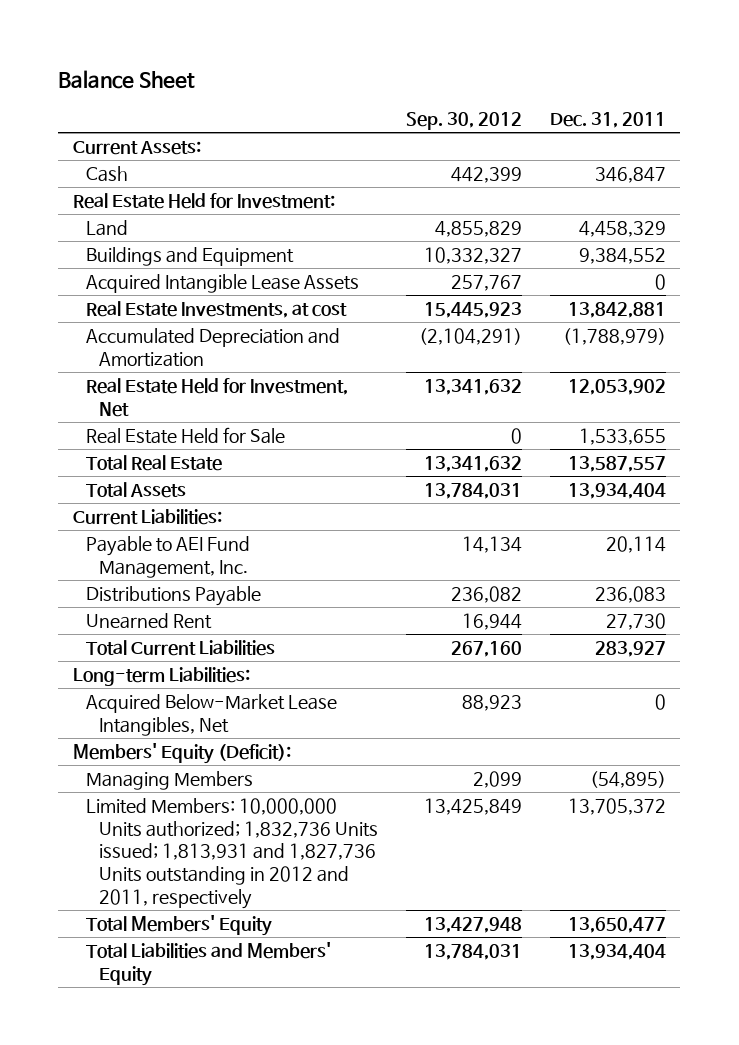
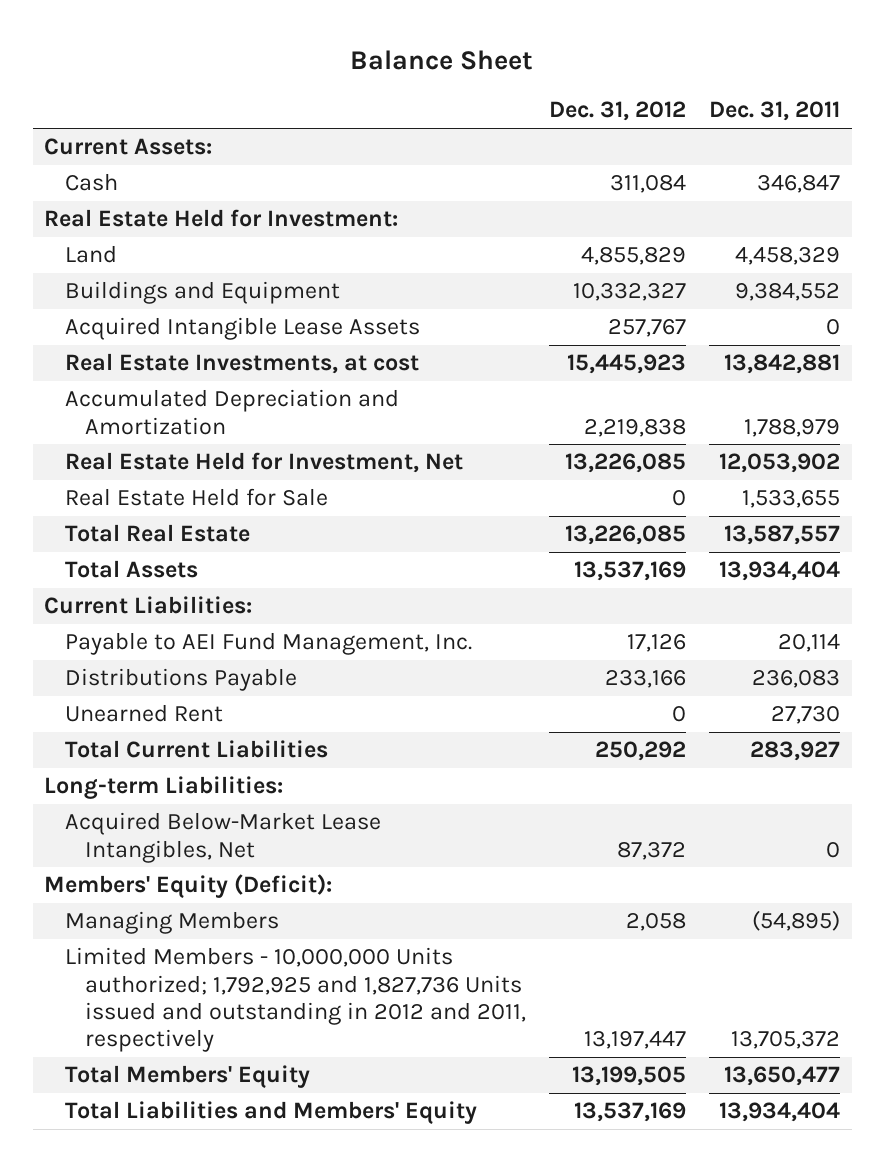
- | Sep. 30, 2012 | Dec. 31, 2011
+ | Dec. 31, 2012 | Dec. 31, 2011
- Accumulated Depreciation and Amortization | (2,104,291) | (1,788,979)
+ Accumulated Depreciation and Amortization | 2,219,838 | 1,788,979
- Limited Members: 10,000,000 Units authorized; 1,832,736 Units issued; 1,813,931 and 1,827,736 Units outstanding in 2012 and 2011, respectively | 13,425,849 | 13,705,372
+ Limited Members - 10,000,000 Units authorized; 1,792,925 and 1,827,736 Units issued and outstanding in 2012 and 2011, respectively | 13,197,447 | 13,705,372

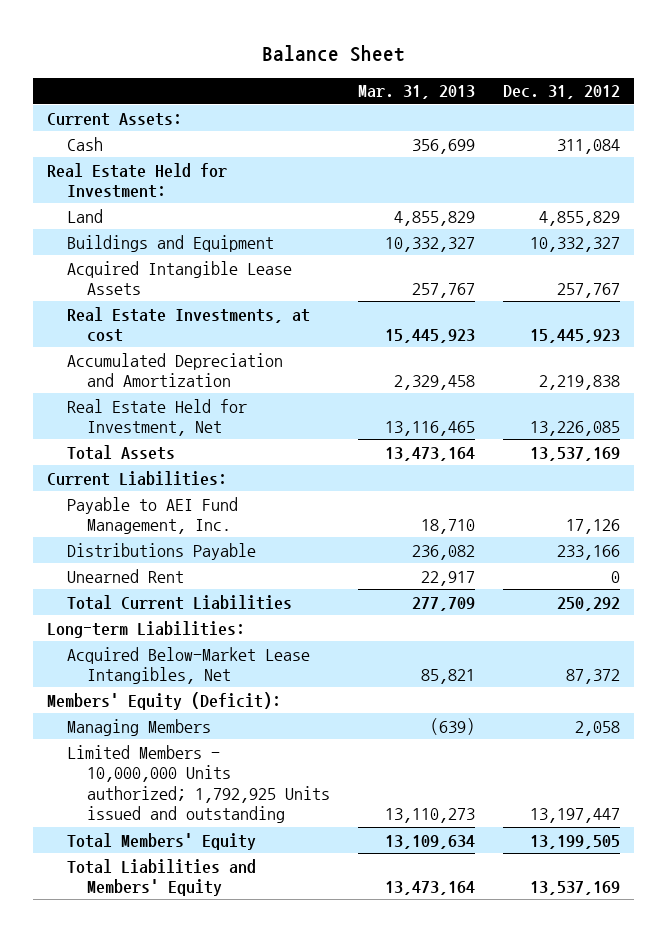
- | Dec. 31, 2012 | Dec. 31, 2011
+ | Mar. 31, 2013 | Dec. 31, 2012
- Real Estate Held for Sale | 0 | 1,533,655
- Total Real Estate | 13,226,085 | 13,587,557
- Limited Members - 10,000,000 Units authorized; 1,792,925 and 1,827,736 Units issued and outstanding in 2012 and 2011, respectively | 13,197,447 | 13,705,372
+ Limited Members - 10,000,000 Units authorized; 1,792,925 Units issued and outstanding | 13,110,273 | 13,197,447

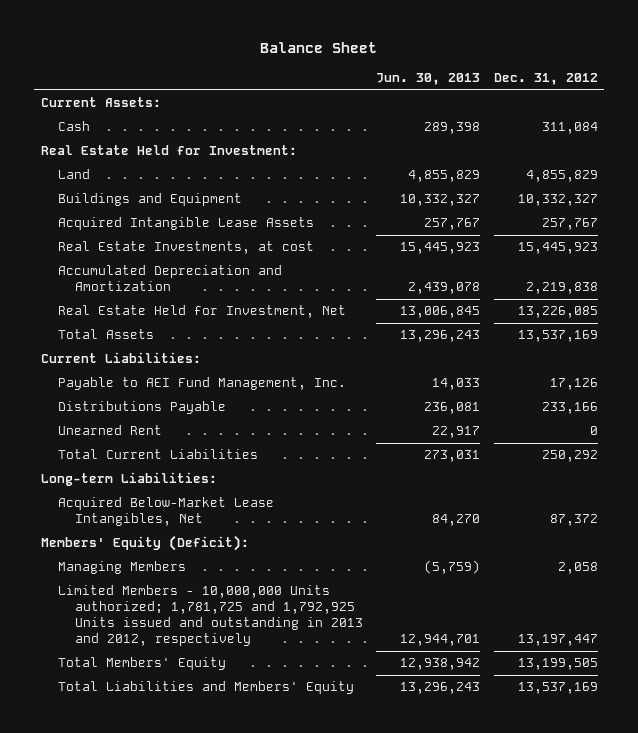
- | Mar. 31, 2013 | Dec. 31, 2012
+ | Jun. 30, 2013 | Dec. 31, 2012
- Limited Members - 10,000,000 Units authorized; 1,792,925 Units issued and outstanding | 13,110,273 | 13,197,447
+ Limited Members - 10,000,000 Units authorized; 1,781,725 and 1,792,925 Units issued and outstanding in 2013 and 2012, respectively | 12,944,701 | 13,197,447

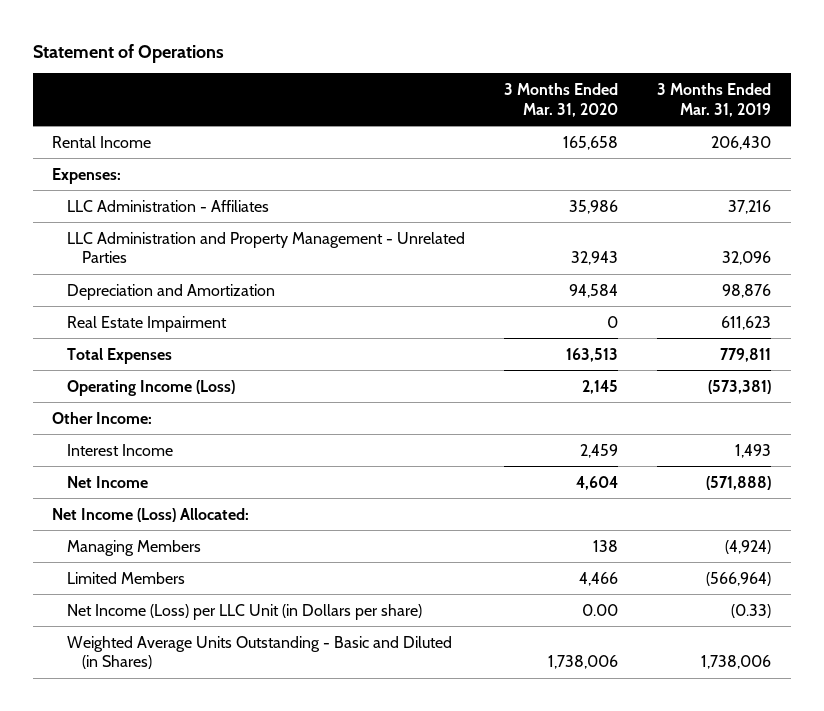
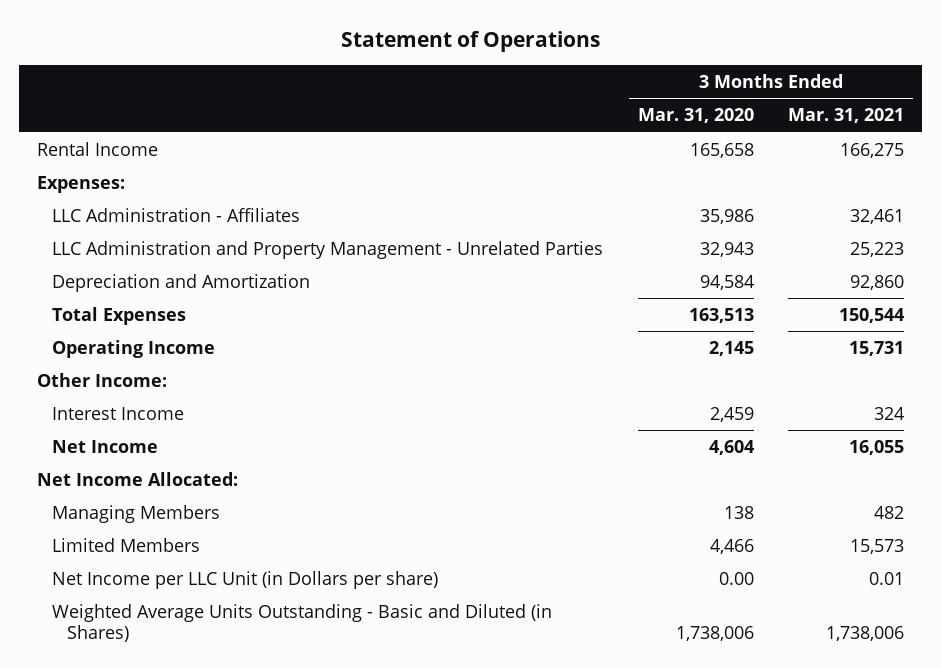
- | 3 Months Ended Mar. 31, 2020 | 3 Months Ended Mar. 31, 2019
+ | 3 Months Ended Mar. 31, 2020 | 3 Months Ended Mar. 31, 2021
- Real Estate Impairment | 0 | 611,623
- Operating Income (Loss) | 2,145 | (573,381)
+ Operating Income | 2,145 | 15,731
- Net Income (Loss) Allocated:
+ Net Income Allocated:
- Net Income (Loss) per LLC Unit (in Dollars per share) | 0.00 | (0.33)
+ Net Income per LLC Unit (in Dollars per share) | 0.00 | 0.01

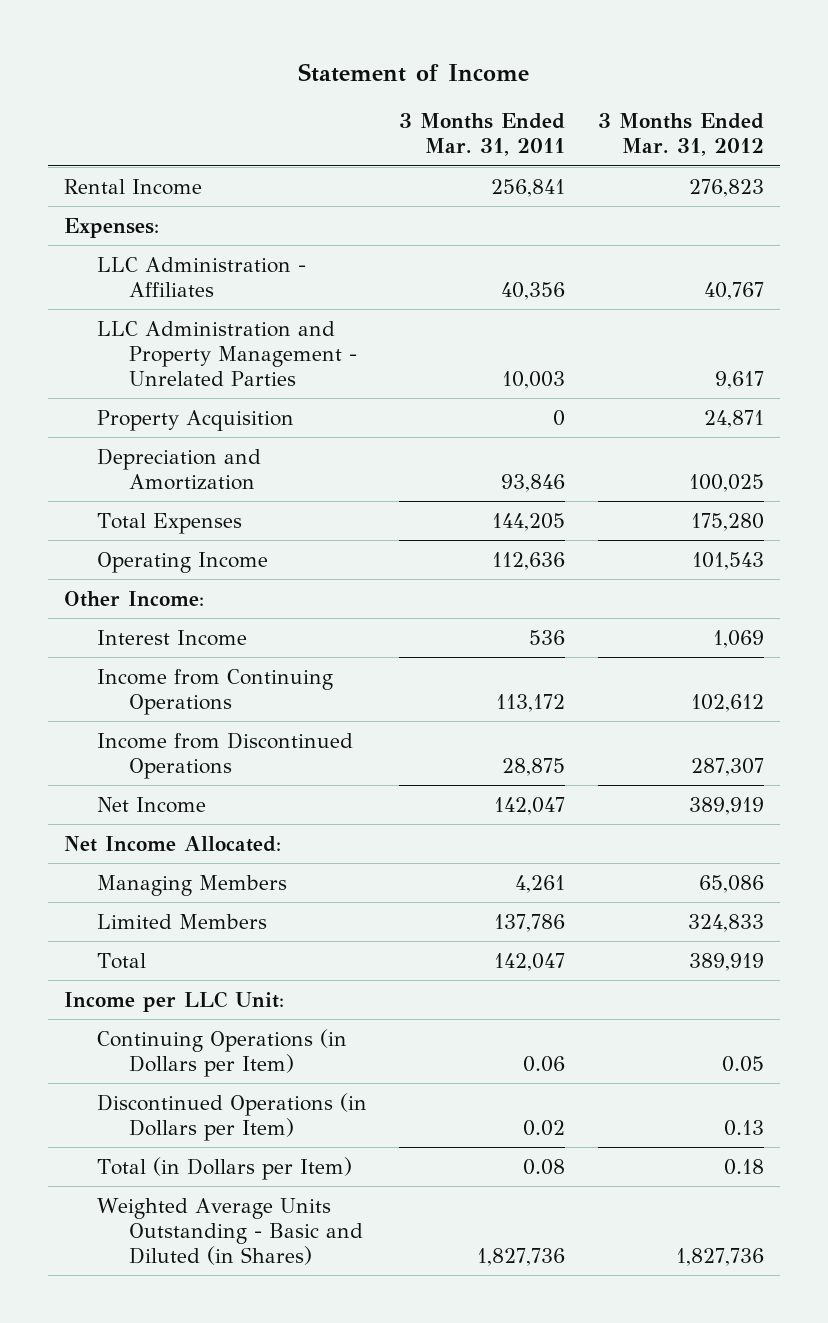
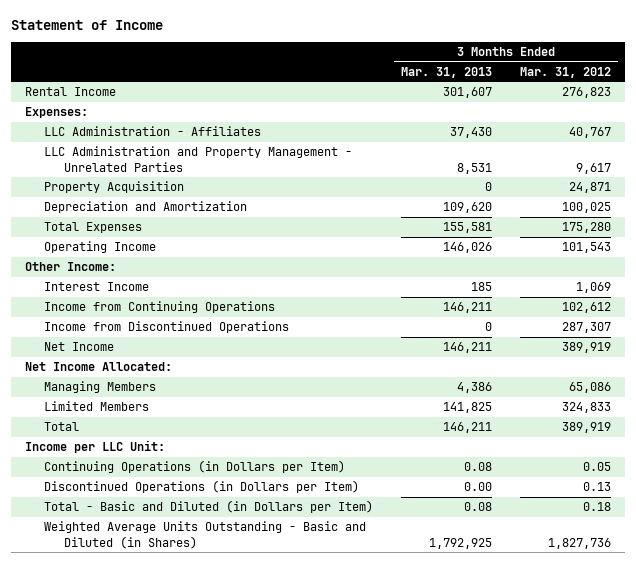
- | 3 Months Ended Mar. 31, 2011 | 3 Months Ended Mar. 31, 2012
+ | 3 Months Ended Mar. 31, 2013 | 3 Months Ended Mar. 31, 2012
- Total (in Dollars per Item) | 0.08 | 0.18
+ Total - Basic and Diluted (in Dollars per Item) | 0.08 | 0.18

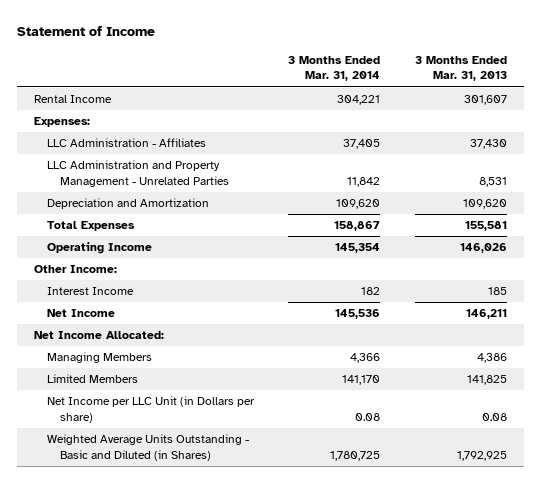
- | 3 Months Ended Mar. 31, 2013 | 3 Months Ended Mar. 31, 2012
+ | 3 Months Ended Mar. 31, 2014 | 3 Months Ended Mar. 31, 2013
- Property Acquisition | 0 | 24,871
- Income from Continuing Operations | 146,211 | 102,612
- Income from Discontinued Operations | 0 | 287,307
- Total | 146,211 | 389,919
- Income per LLC Unit:
- Continuing Operations (in Dollars per Item) | 0.08 | 0.05
- Discontinued Operations (in Dollars per Item) | 0.00 | 0.13
- Total - Basic and Diluted (in Dollars per Item) | 0.08 | 0.18
+ Net Income per LLC Unit (in Dollars per share) | 0.08 | 0.08

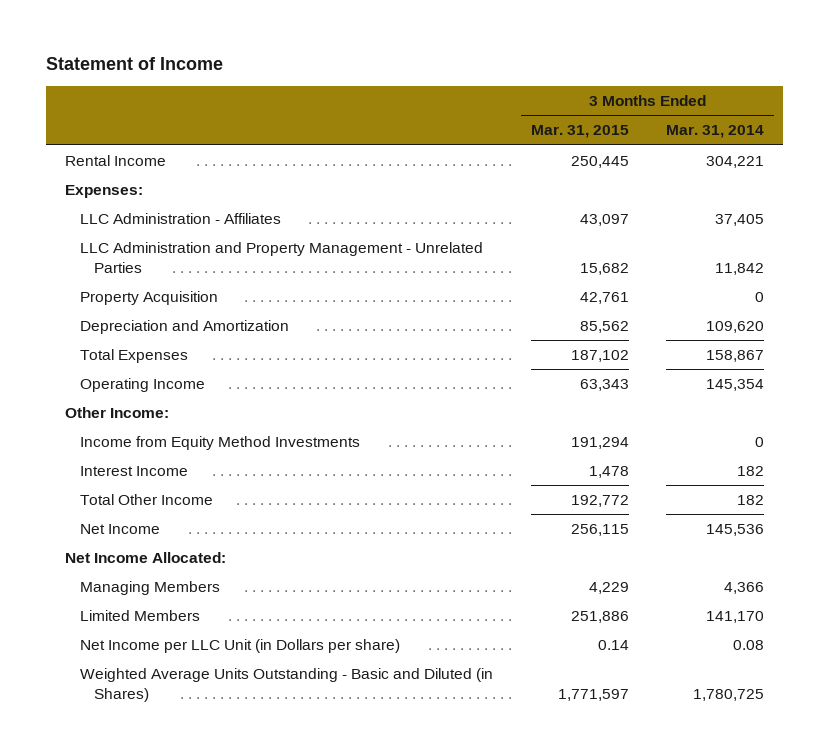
- | 3 Months Ended Mar. 31, 2014 | 3 Months Ended Mar. 31, 2013
+ | 3 Months Ended Mar. 31, 2015 | 3 Months Ended Mar. 31, 2014
+ Property Acquisition | 42,761 | 0
+ Income from Equity Method Investments | 191,294 | 0
+ Total Other Income | 192,772 | 182

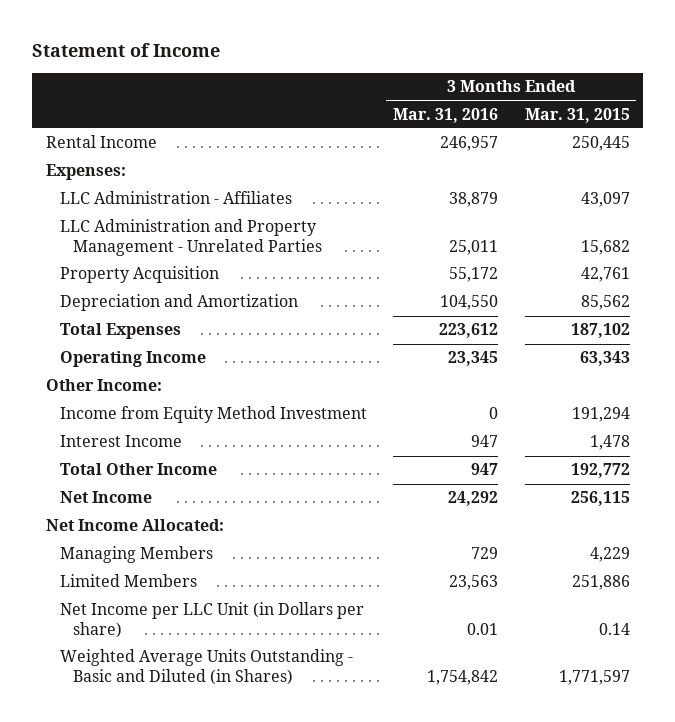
- | 3 Months Ended Mar. 31, 2015 | 3 Months Ended Mar. 31, 2014
+ | 3 Months Ended Mar. 31, 2016 | 3 Months Ended Mar. 31, 2015
- Income from Equity Method Investments | 191,294 | 0
+ Income from Equity Method Investment | 0 | 191,294

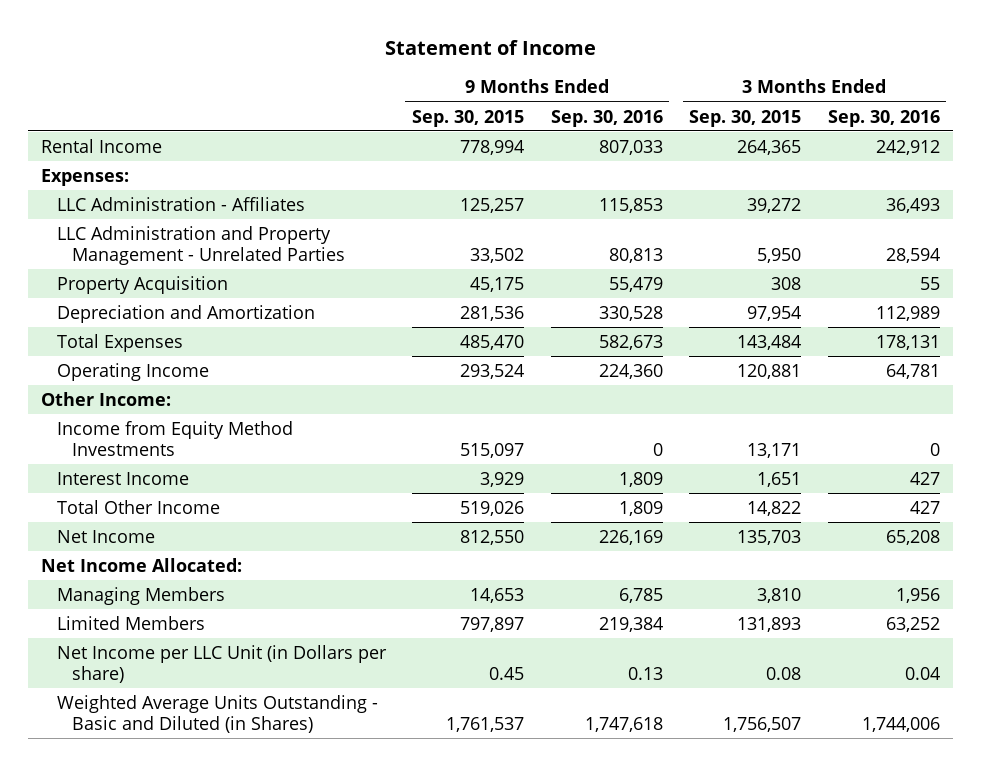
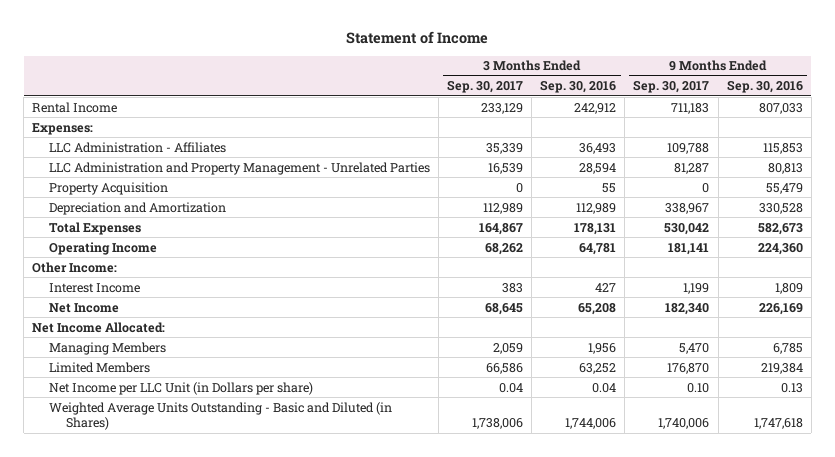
- | 9 Months Ended Sep. 30, 2015 | 9 Months Ended Sep. 30, 2016 | 3 Months Ended Sep. 30, 2015 | 3 Months Ended Sep. 30, 2016
+ | 3 Months Ended Sep. 30, 2017 | 3 Months Ended Sep. 30, 2016 | 9 Months Ended Sep. 30, 2017 | 9 Months Ended Sep. 30, 2016
- Income from Equity Method Investments | 515,097 | 0 | 13,171 | 0
- Total Other Income | 519,026 | 1,809 | 14,822 | 427

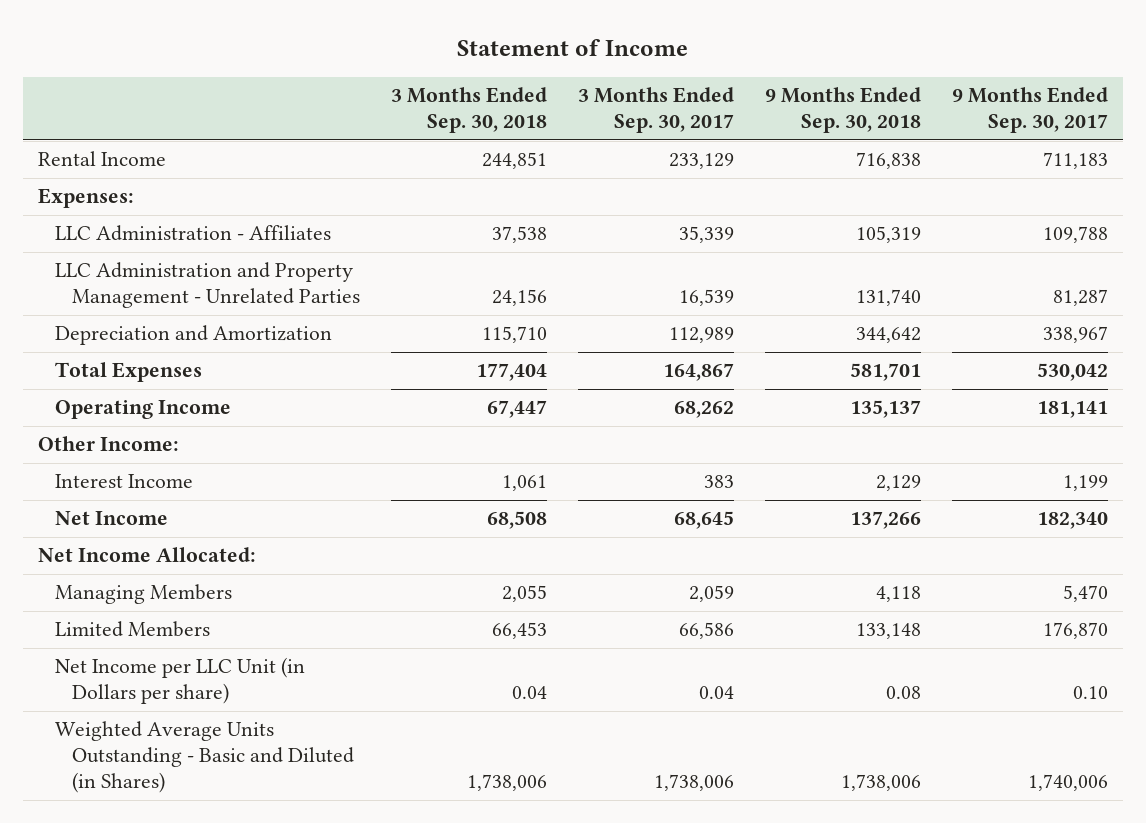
- | 3 Months Ended Sep. 30, 2017 | 3 Months Ended Sep. 30, 2016 | 9 Months Ended Sep. 30, 2017 | 9 Months Ended Sep. 30, 2016
+ | 3 Months Ended Sep. 30, 2018 | 3 Months Ended Sep. 30, 2017 | 9 Months Ended Sep. 30, 2018 | 9 Months Ended Sep. 30, 2017
- Property Acquisition | 0 | 55 | 0 | 55,479

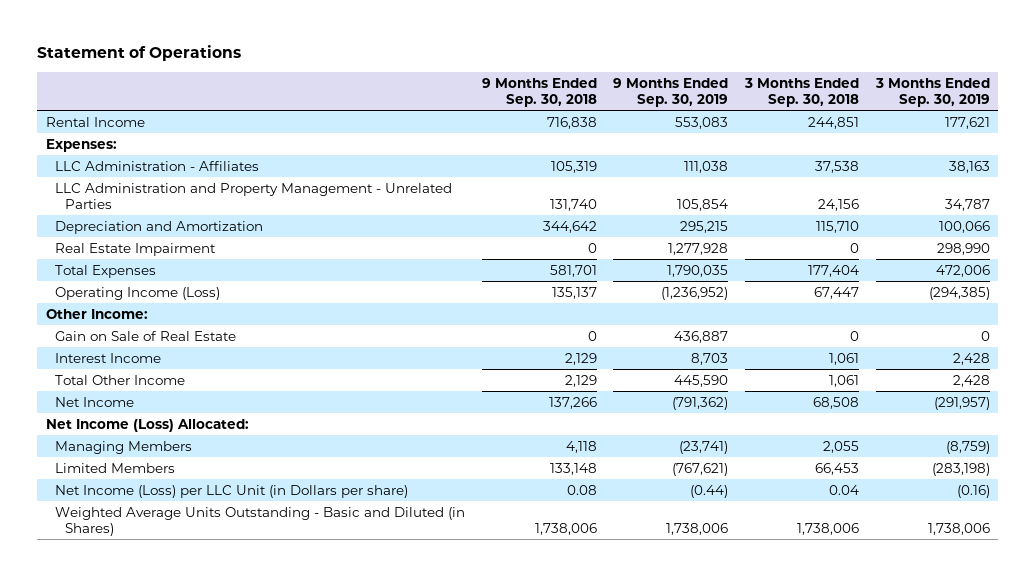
- Statement of Income
+ Statement of Operations
- | 3 Months Ended Sep. 30, 2018 | 3 Months Ended Sep. 30, 2017 | 9 Months Ended Sep. 30, 2018 | 9 Months Ended Sep. 30, 2017
+ | 9 Months Ended Sep. 30, 2018 | 9 Months Ended Sep. 30, 2019 | 3 Months Ended Sep. 30, 2018 | 3 Months Ended Sep. 30, 2019
+ Real Estate Impairment | 0 | 1,277,928 | 0 | 298,990
- Operating Income | 67,447 | 68,262 | 135,137 | 181,141
+ Operating Income (Loss) | 135,137 | (1,236,952) | 67,447 | (294,385)
+ Gain on Sale of Real Estate | 0 | 436,887 | 0 | 0
+ Total Other Income | 2,129 | 445,590 | 1,061 | 2,428
- Net Income Allocated:
+ Net Income (Loss) Allocated:
- Net Income per LLC Unit (in Dollars per share) | 0.04 | 0.04 | 0.08 | 0.10
+ Net Income (Loss) per LLC Unit (in Dollars per share) | 0.08 | (0.44) | 0.04 | (0.16)

